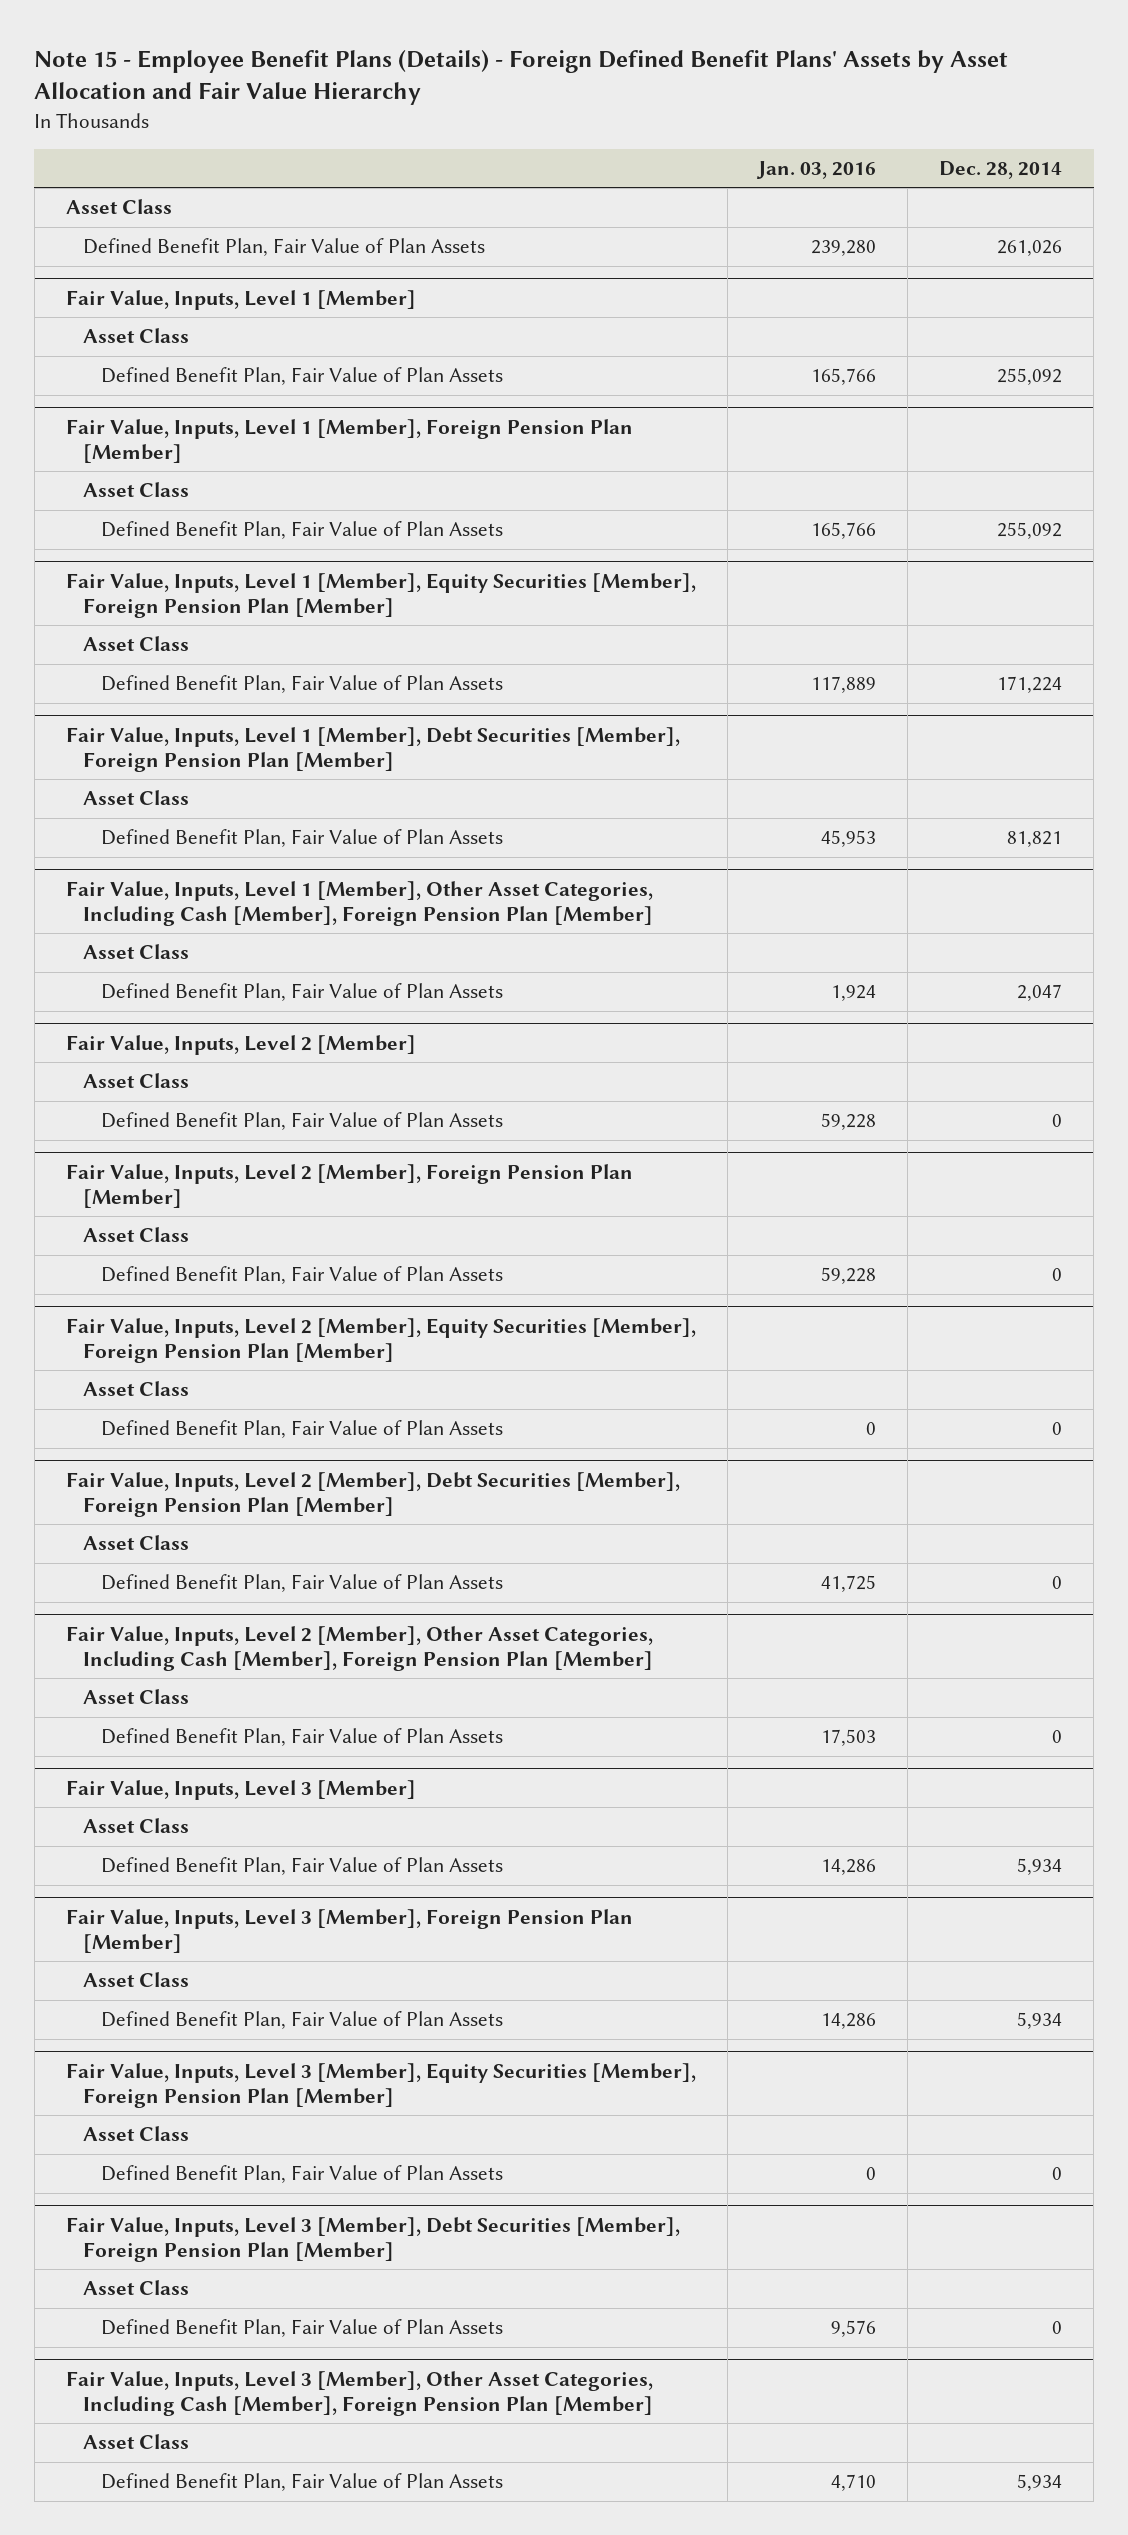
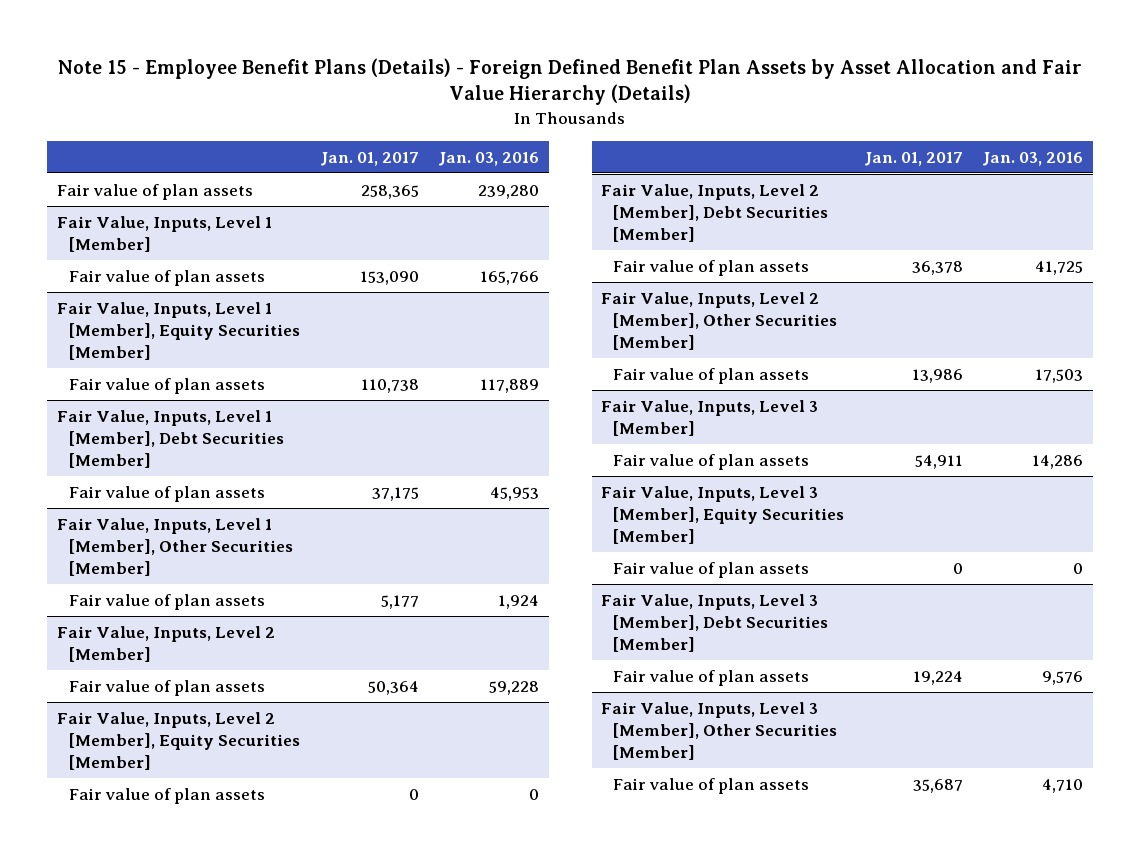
- Note 15 - Employee Benefit Plans (Details) - Foreign Defined Benefit Plans' Assets by Asset Allocation and Fair Value Hierarchy
+ Note 15 - Employee Benefit Plans (Details) - Foreign Defined Benefit Plan Assets by Asset Allocation and Fair Value Hierarchy (Details)
- | Jan. 03, 2016 | Dec. 28, 2014
+ | Jan. 01, 2017 | Jan. 03, 2016
- Asset Class
- Defined Benefit Plan, Fair Value of Plan Assets | 239,280 | 261,026
+ Fair value of plan assets | 258,365 | 239,280
@ Fair Value, Inputs, Level 1 [Member]
- Asset Class
- Defined Benefit Plan, Fair Value of Plan Assets | 165,766 | 255,092
- Fair Value, Inputs, Level 1 [Member], Foreign Pension Plan [Member]
- Asset Class
- Defined Benefit Plan, Fair Value of Plan Assets | 165,766 | 255,092
- Fair Value, Inputs, Level 1 [Member], Equity Securities [Member], Foreign Pension Plan [Member]
- Asset Class
- Defined Benefit Plan, Fair Value of Plan Assets | 117,889 | 171,224
- Fair Value, Inputs, Level 1 [Member], Debt Securities [Member], Foreign Pension Plan [Member]
- Asset Class
- Defined Benefit Plan, Fair Value of Plan Assets | 45,953 | 81,821
- Fair Value, Inputs, Level 1 [Member], Other Asset Categories, Including Cash [Member], Foreign Pension Plan [Member]
- Asset Class
- Defined Benefit Plan, Fair Value of Plan Assets | 1,924 | 2,047
@ Fair Value, Inputs, Level 1 [Member]
+ Fair value of plan assets | 153,090 | 165,766
+ Fair Value, Inputs, Level 1 [Member], Equity Securities [Member]
+ Fair value of plan assets | 110,738 | 117,889
+ Fair Value, Inputs, Level 1 [Member], Debt Securities [Member]
+ Fair value of plan assets | 37,175 | 45,953
+ Fair Value, Inputs, Level 1 [Member], Other Securities [Member]
+ Fair value of plan assets | 5,177 | 1,924
@ Fair Value, Inputs, Level 2 [Member]
- Asset Class
- Defined Benefit Plan, Fair Value of Plan Assets | 59,228 | 0
- Fair Value, Inputs, Level 2 [Member], Foreign Pension Plan [Member]
- Asset Class
- Defined Benefit Plan, Fair Value of Plan Assets | 59,228 | 0
- Fair Value, Inputs, Level 2 [Member], Equity Securities [Member], Foreign Pension Plan [Member]
- Asset Class
- Defined Benefit Plan, Fair Value of Plan Assets | 0 | 0
- Fair Value, Inputs, Level 2 [Member], Debt Securities [Member], Foreign Pension Plan [Member]
- Asset Class
- Defined Benefit Plan, Fair Value of Plan Assets | 41,725 | 0
- Fair Value, Inputs, Level 2 [Member], Other Asset Categories, Including Cash [Member], Foreign Pension Plan [Member]
- Asset Class
- Defined Benefit Plan, Fair Value of Plan Assets | 17,503 | 0
@ Fair Value, Inputs, Level 2 [Member]
+ Fair value of plan assets | 50,364 | 59,228
+ Fair Value, Inputs, Level 2 [Member], Equity Securities [Member]
+ Fair value of plan assets | 0 | 0
+ Fair Value, Inputs, Level 2 [Member], Debt Securities [Member]
+ Fair value of plan assets | 36,378 | 41,725
+ Fair Value, Inputs, Level 2 [Member], Other Securities [Member]
+ Fair value of plan assets | 13,986 | 17,503
@ Fair Value, Inputs, Level 3 [Member]
- Asset Class
- Defined Benefit Plan, Fair Value of Plan Assets | 14,286 | 5,934
- Fair Value, Inputs, Level 3 [Member], Foreign Pension Plan [Member]
- Asset Class
- Defined Benefit Plan, Fair Value of Plan Assets | 14,286 | 5,934
- Fair Value, Inputs, Level 3 [Member], Equity Securities [Member], Foreign Pension Plan [Member]
- Asset Class
- Defined Benefit Plan, Fair Value of Plan Assets | 0 | 0
- Fair Value, Inputs, Level 3 [Member], Debt Securities [Member], Foreign Pension Plan [Member]
- Asset Class
- Defined Benefit Plan, Fair Value of Plan Assets | 9,576 | 0
- Fair Value, Inputs, Level 3 [Member], Other Asset Categories, Including Cash [Member], Foreign Pension Plan [Member]
- Asset Class
- Defined Benefit Plan, Fair Value of Plan Assets | 4,710 | 5,934
@ Fair Value, Inputs, Level 3 [Member]
+ Fair value of plan assets | 54,911 | 14,286
+ Fair Value, Inputs, Level 3 [Member], Equity Securities [Member]
+ Fair value of plan assets | 0 | 0
+ Fair Value, Inputs, Level 3 [Member], Debt Securities [Member]
+ Fair value of plan assets | 19,224 | 9,576
+ Fair Value, Inputs, Level 3 [Member], Other Securities [Member]
+ Fair value of plan assets | 35,687 | 4,710

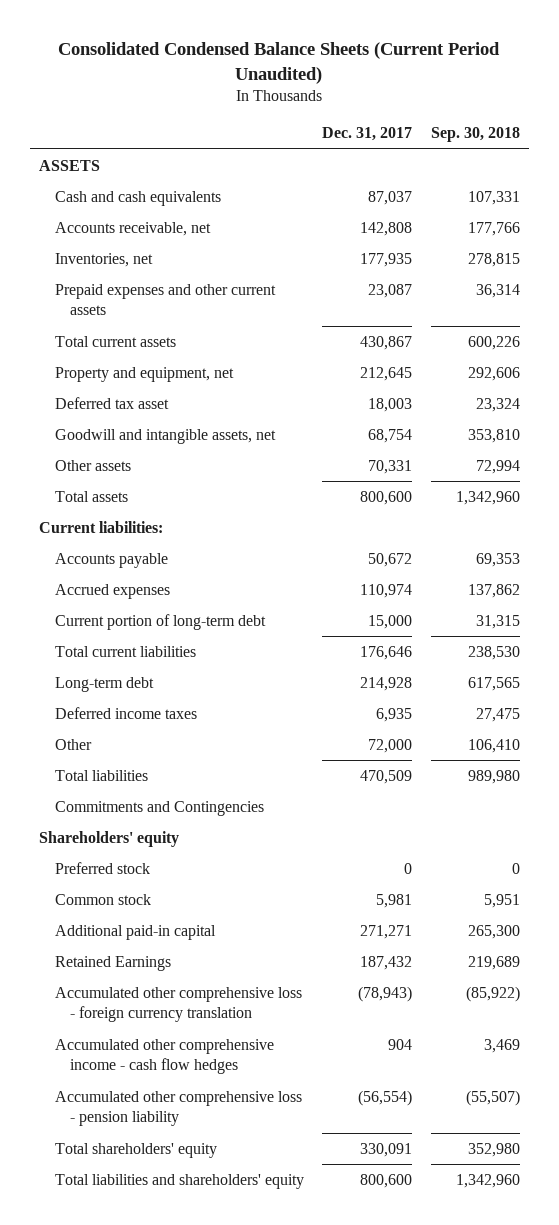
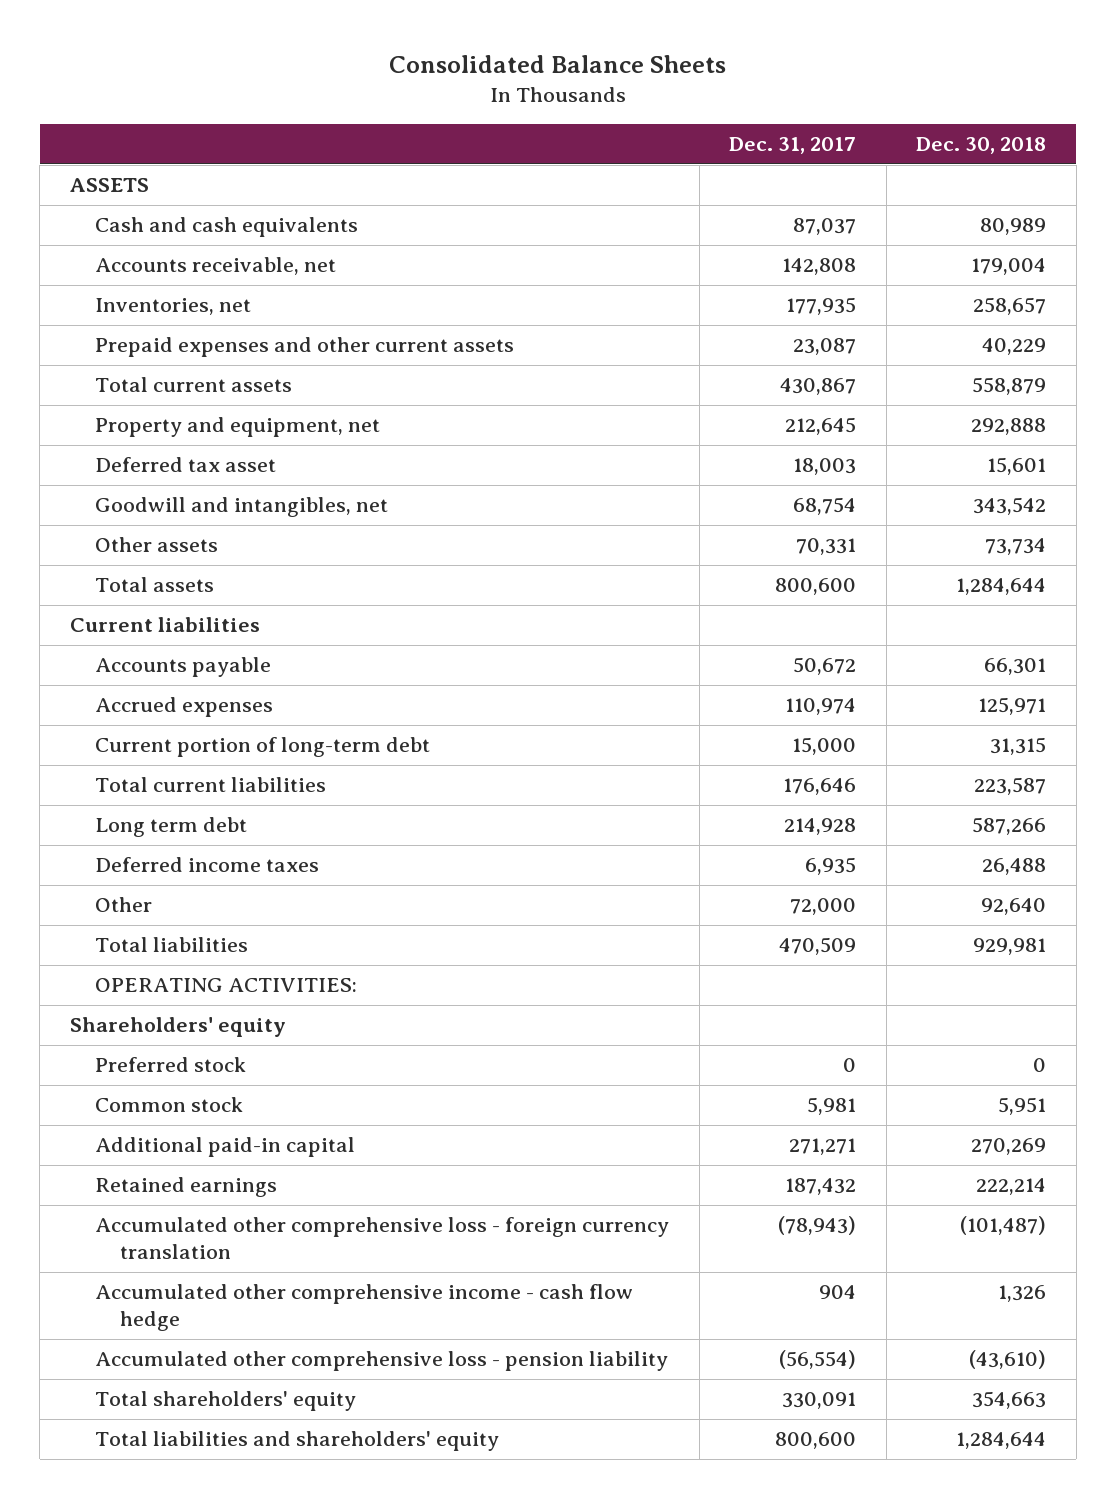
- Consolidated Condensed Balance Sheets (Current Period Unaudited)
+ Consolidated Balance Sheets
- | Dec. 31, 2017 | Sep. 30, 2018
+ | Dec. 31, 2017 | Dec. 30, 2018
- Goodwill and intangible assets, net | 68,754 | 353,810
+ Goodwill and intangibles, net | 68,754 | 343,542
- Current liabilities:
+ Current liabilities
- Long-term debt | 214,928 | 617,565
+ Long term debt | 214,928 | 587,266
- Commitments and Contingencies
+ OPERATING ACTIVITIES:
- Retained Earnings | 187,432 | 219,689
+ Retained earnings | 187,432 | 222,214
- Accumulated other comprehensive income - cash flow hedges | 904 | 3,469
+ Accumulated other comprehensive income - cash flow hedge | 904 | 1,326

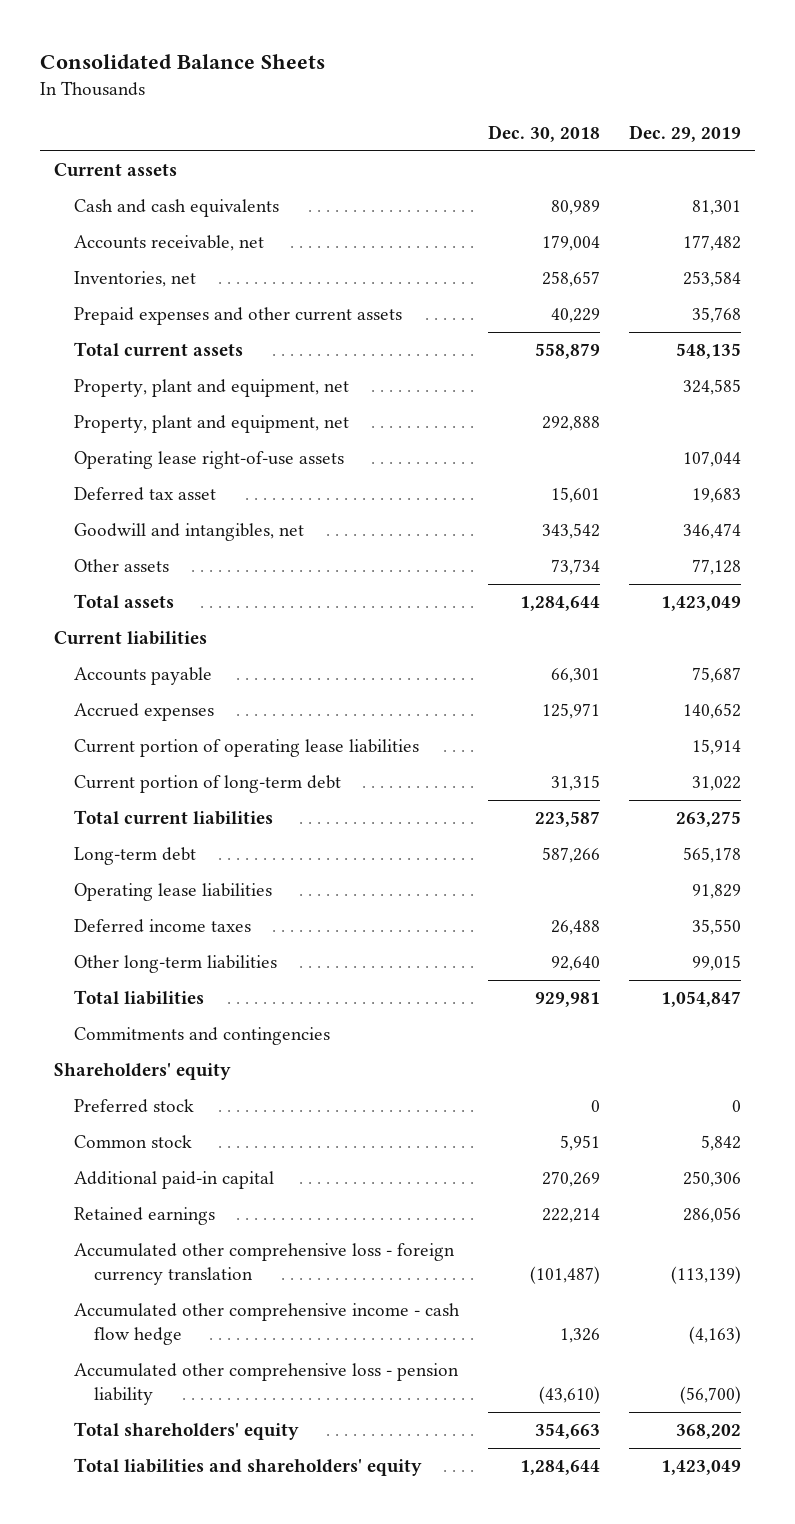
- | Dec. 31, 2017 | Dec. 30, 2018
+ | Dec. 30, 2018 | Dec. 29, 2019
- ASSETS
+ Current assets
- Property and equipment, net | 212,645 | 292,888
+ Property, plant and equipment, net | | 324,585
+ Property, plant and equipment, net | 292,888 |
+ Operating lease right-of-use assets | | 107,044
+ Current portion of operating lease liabilities | | 15,914
- Long term debt | 214,928 | 587,266
+ Long-term debt | 587,266 | 565,178
+ Operating lease liabilities | | 91,829
- Other | 72,000 | 92,640
+ Other long-term liabilities | 92,640 | 99,015
- OPERATING ACTIVITIES:
+ Commitments and contingencies

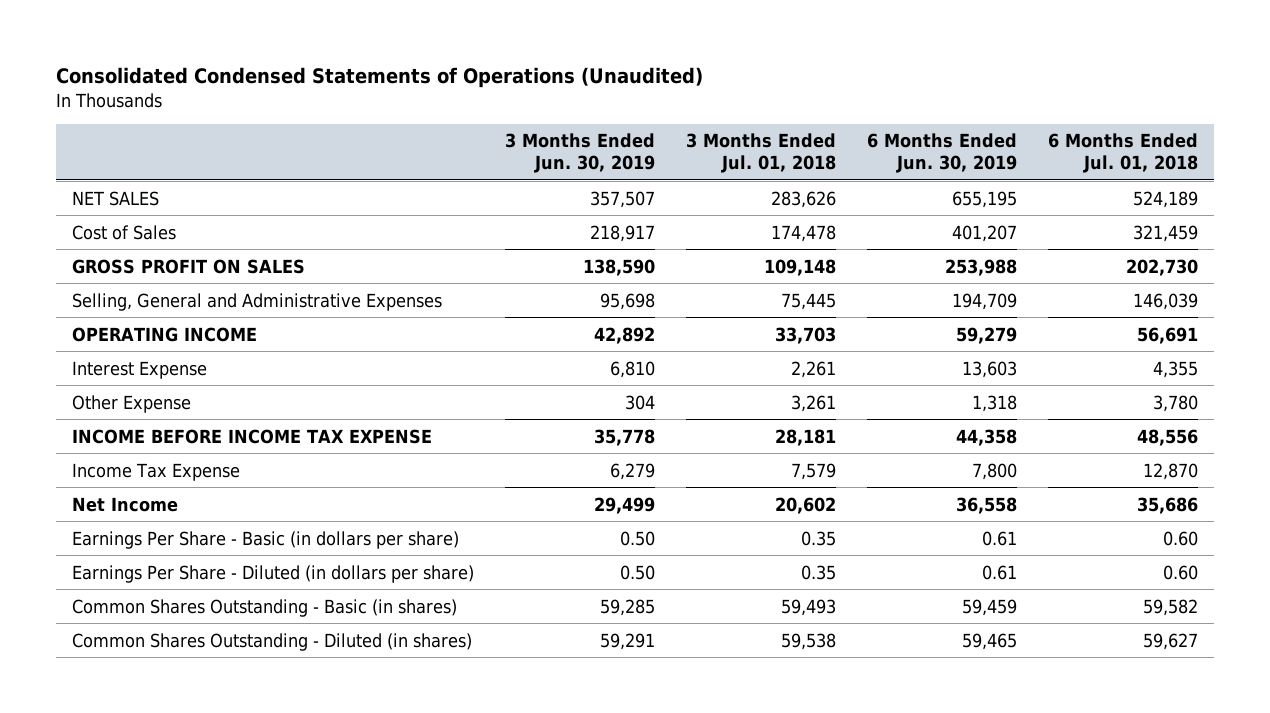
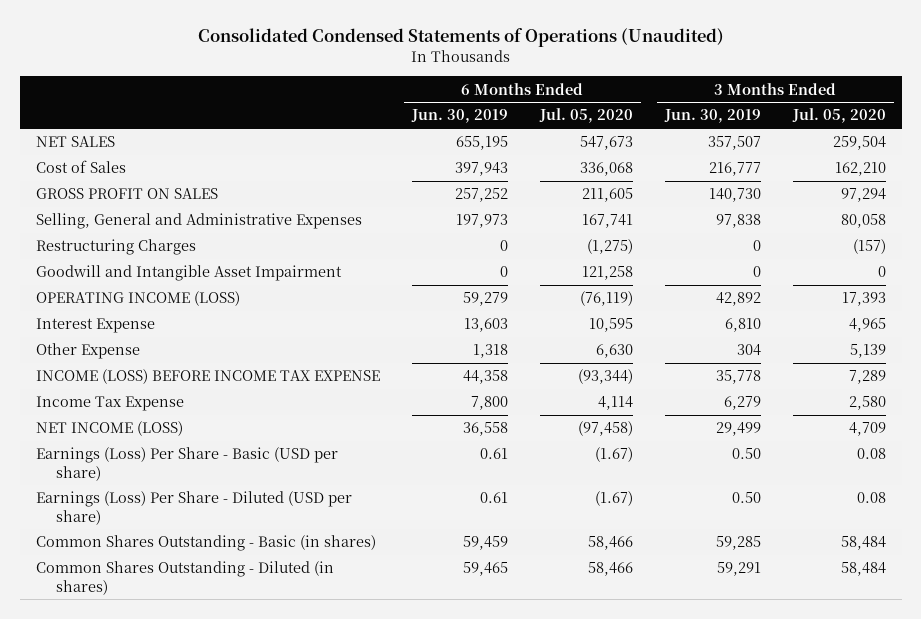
- | 3 Months Ended Jun. 30, 2019 | 3 Months Ended Jul. 01, 2018 | 6 Months Ended Jun. 30, 2019 | 6 Months Ended Jul. 01, 2018
+ | 6 Months Ended Jun. 30, 2019 | 6 Months Ended Jul. 05, 2020 | 3 Months Ended Jun. 30, 2019 | 3 Months Ended Jul. 05, 2020
- Cost of Sales | 218,917 | 174,478 | 401,207 | 321,459
- GROSS PROFIT ON SALES | 138,590 | 109,148 | 253,988 | 202,730
- Selling, General and Administrative Expenses | 95,698 | 75,445 | 194,709 | 146,039
- OPERATING INCOME | 42,892 | 33,703 | 59,279 | 56,691
+ Cost of Sales | 397,943 | 336,068 | 216,777 | 162,210
+ GROSS PROFIT ON SALES | 257,252 | 211,605 | 140,730 | 97,294
+ Selling, General and Administrative Expenses | 197,973 | 167,741 | 97,838 | 80,058
+ Restructuring Charges | 0 | (1,275) | 0 | (157)
+ Goodwill and Intangible Asset Impairment | 0 | 121,258 | 0 | 0
+ OPERATING INCOME (LOSS) | 59,279 | (76,119) | 42,892 | 17,393
- INCOME BEFORE INCOME TAX EXPENSE | 35,778 | 28,181 | 44,358 | 48,556
+ INCOME (LOSS) BEFORE INCOME TAX EXPENSE | 44,358 | (93,344) | 35,778 | 7,289
- Net Income | 29,499 | 20,602 | 36,558 | 35,686
- Earnings Per Share - Basic (in dollars per share) | 0.50 | 0.35 | 0.61 | 0.60
- Earnings Per Share - Diluted (in dollars per share) | 0.50 | 0.35 | 0.61 | 0.60
+ NET INCOME (LOSS) | 36,558 | (97,458) | 29,499 | 4,709
+ Earnings (Loss) Per Share - Basic (USD per share) | 0.61 | (1.67) | 0.50 | 0.08
+ Earnings (Loss) Per Share - Diluted (USD per share) | 0.61 | (1.67) | 0.50 | 0.08

